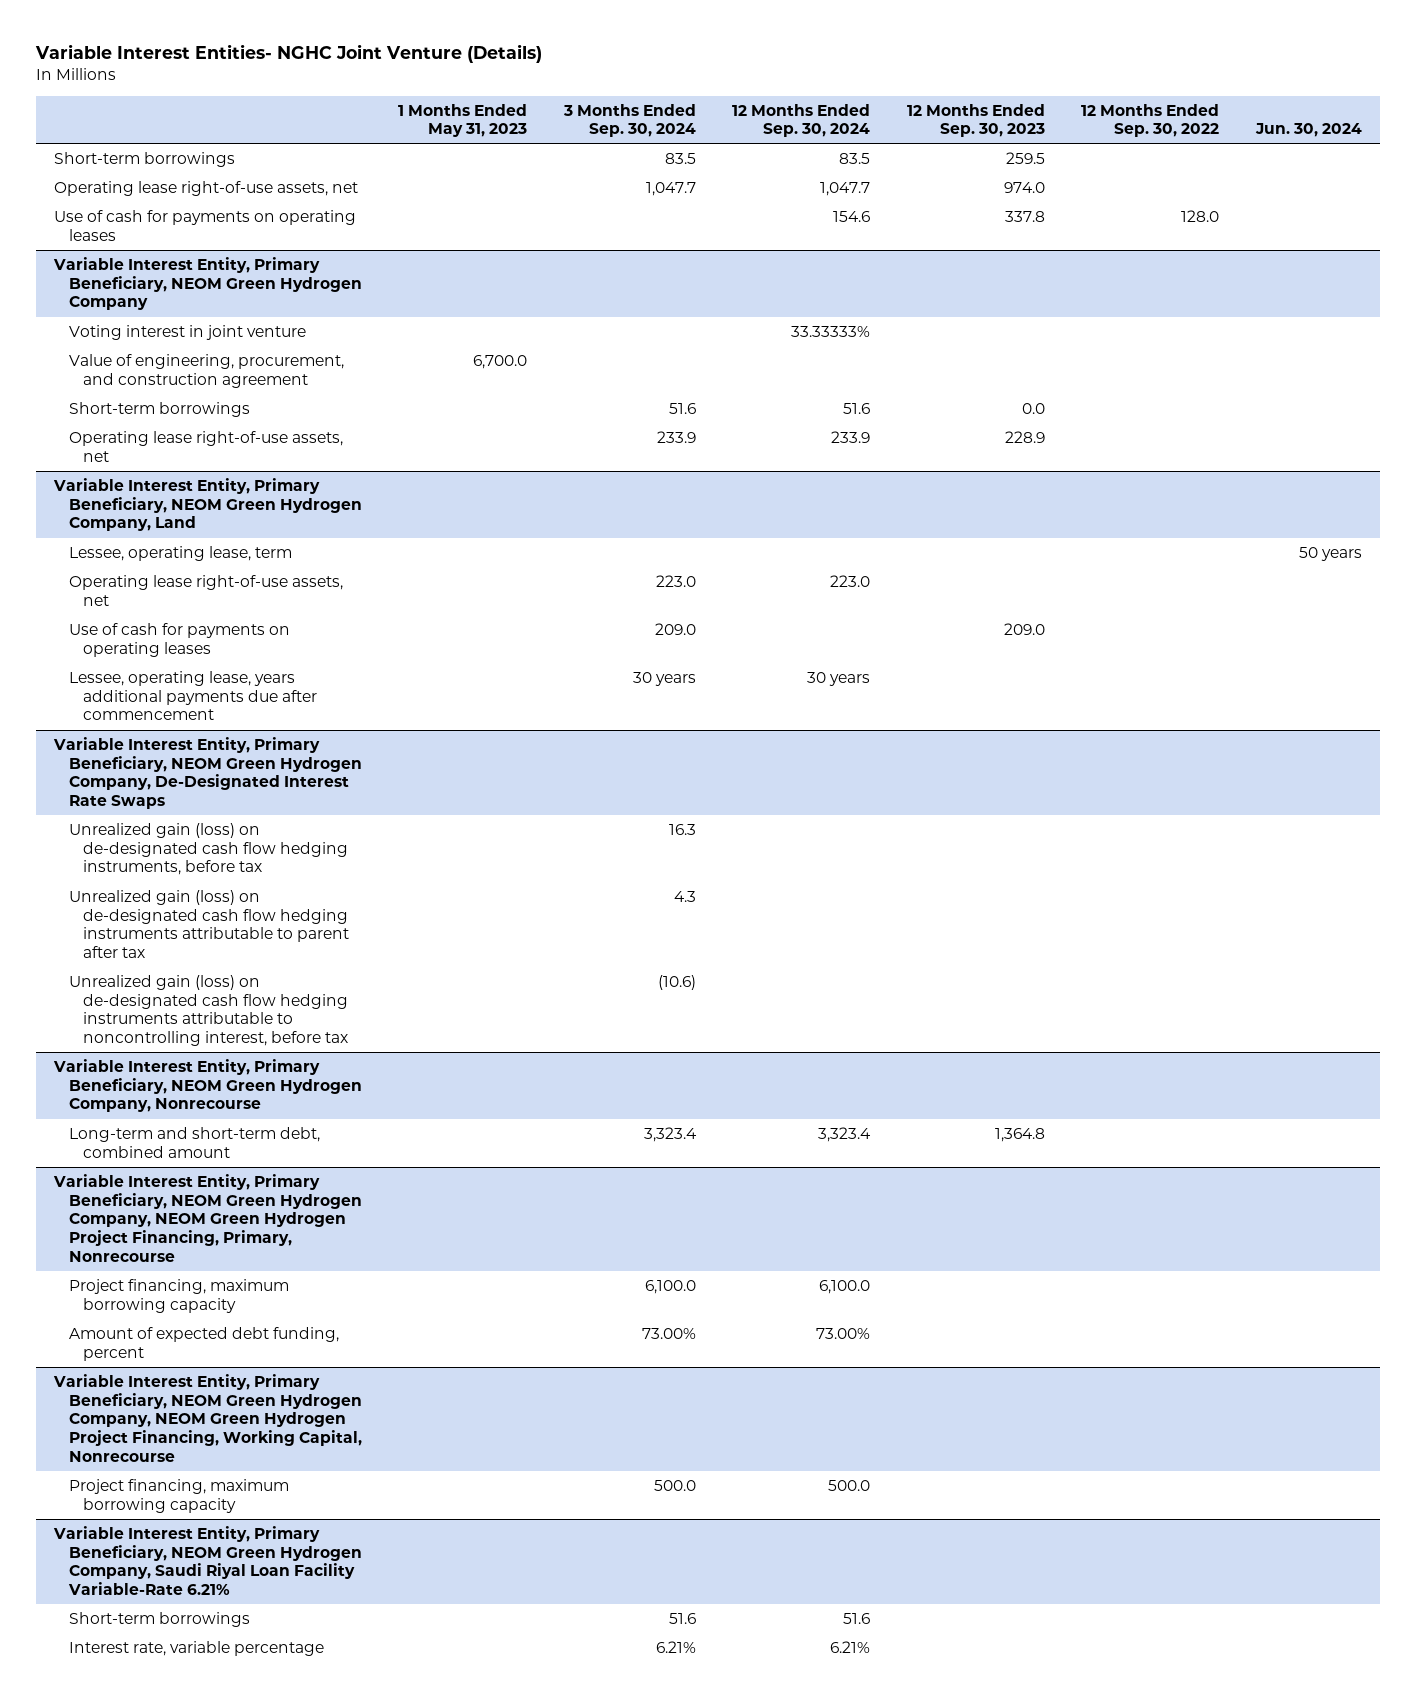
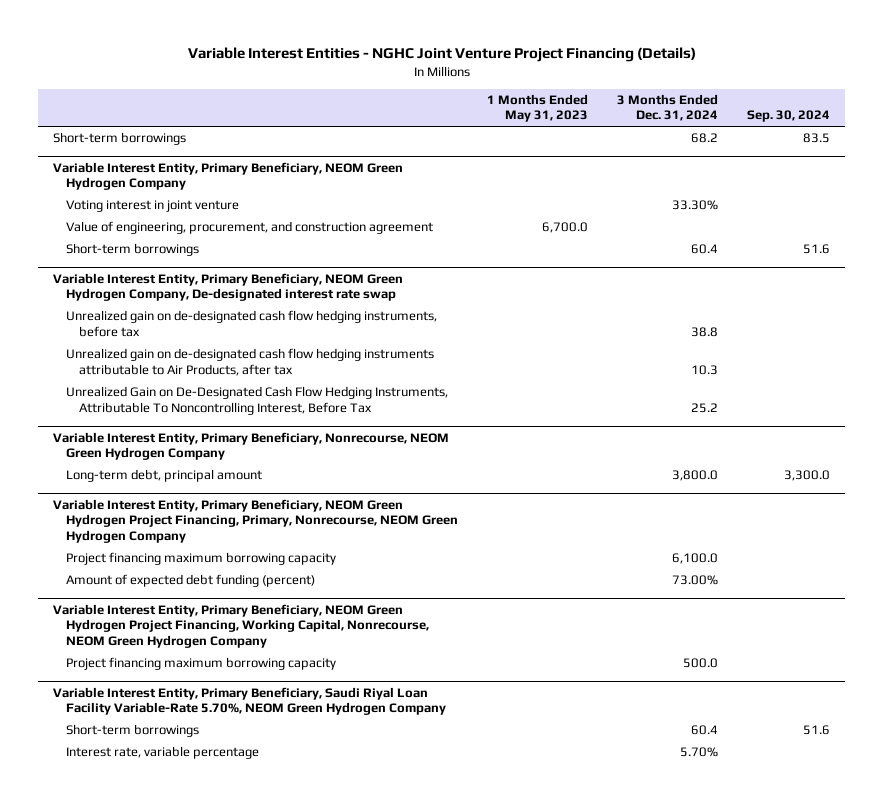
- Variable Interest Entities- NGHC Joint Venture (Details)
+ Variable Interest Entities - NGHC Joint Venture Project Financing (Details)
- | 1 Months Ended May 31, 2023 | 3 Months Ended Sep. 30, 2024 | 12 Months Ended Sep. 30, 2024 | 12 Months Ended Sep. 30, 2023 | 12 Months Ended Sep. 30, 2022 | Jun. 30, 2024
+ | 1 Months Ended May 31, 2023 | 3 Months Ended Dec. 31, 2024 | Sep. 30, 2024
- Operating lease right-of-use assets, net | | 1,047.7 | 1,047.7 | 974.0 | |
- Use of cash for payments on operating leases | | | 154.6 | 337.8 | 128.0 |
@ Variable Interest Entity, Primary Beneficiary, NEOM Green Hydrogen Company
- Operating lease right-of-use assets, net | | 233.9 | 233.9 | 228.9 | |
- Variable Interest Entity, Primary Beneficiary, NEOM Green Hydrogen Company, Land
- Lessee, operating lease, term | | | | | | 50 years
- Operating lease right-of-use assets, net | | 223.0 | 223.0 | | |
- Use of cash for payments on operating leases | | 209.0 | | 209.0 | |
- Lessee, operating lease, years additional payments due after commencement | | 30 years | 30 years | | |
- Variable Interest Entity, Primary Beneficiary, NEOM Green Hydrogen Company, De-Designated Interest Rate Swaps
- Unrealized gain (loss) on de-designated cash flow hedging instruments, before tax | | 16.3 | | | |
- Unrealized gain (loss) on de-designated cash flow hedging instruments attributable to parent after tax | | 4.3 | | | |
- Unrealized gain (loss) on de-designated cash flow hedging instruments attributable to noncontrolling interest, before tax | | (10.6) | | | |
- Variable Interest Entity, Primary Beneficiary, NEOM Green Hydrogen Company, Nonrecourse
- Long-term and short-term debt, combined amount | | 3,323.4 | 3,323.4 | 1,364.8 | |
- Variable Interest Entity, Primary Beneficiary, NEOM Green Hydrogen Company, NEOM Green Hydrogen Project Financing, Primary, Nonrecourse
- Project financing, maximum borrowing capacity | | 6,100.0 | 6,100.0 | | |
- Amount of expected debt funding, percent | | 73.00% | 73.00% | | |
- Variable Interest Entity, Primary Beneficiary, NEOM Green Hydrogen Company, NEOM Green Hydrogen Project Financing, Working Capital, Nonrecourse
- Project financing, maximum borrowing capacity | | 500.0 | 500.0 | | |
- Variable Interest Entity, Primary Beneficiary, NEOM Green Hydrogen Company, Saudi Riyal Loan Facility Variable-Rate 6.21%
+ Variable Interest Entity, Primary Beneficiary, NEOM Green Hydrogen Company, De-designated interest rate swap
+ Unrealized gain on de-designated cash flow hedging instruments, before tax | | 38.8 |
+ Unrealized gain on de-designated cash flow hedging instruments attributable to Air Products, after tax | | 10.3 |
+ Unrealized Gain on De-Designated Cash Flow Hedging Instruments, Attributable To Noncontrolling Interest, Before Tax | | 25.2 |
+ Variable Interest Entity, Primary Beneficiary, Nonrecourse, NEOM Green Hydrogen Company
+ Long-term debt, principal amount | | 3,800.0 | 3,300.0
+ Variable Interest Entity, Primary Beneficiary, NEOM Green Hydrogen Project Financing, Primary, Nonrecourse, NEOM Green Hydrogen Company
+ Project financing maximum borrowing capacity | | 6,100.0 |
+ Amount of expected debt funding (percent) | | 73.00% |
+ Variable Interest Entity, Primary Beneficiary, NEOM Green Hydrogen Project Financing, Working Capital, Nonrecourse, NEOM Green Hydrogen Company
+ Project financing maximum borrowing capacity | | 500.0 |
+ Variable Interest Entity, Primary Beneficiary, Saudi Riyal Loan Facility Variable-Rate 5.70%, NEOM Green Hydrogen Company

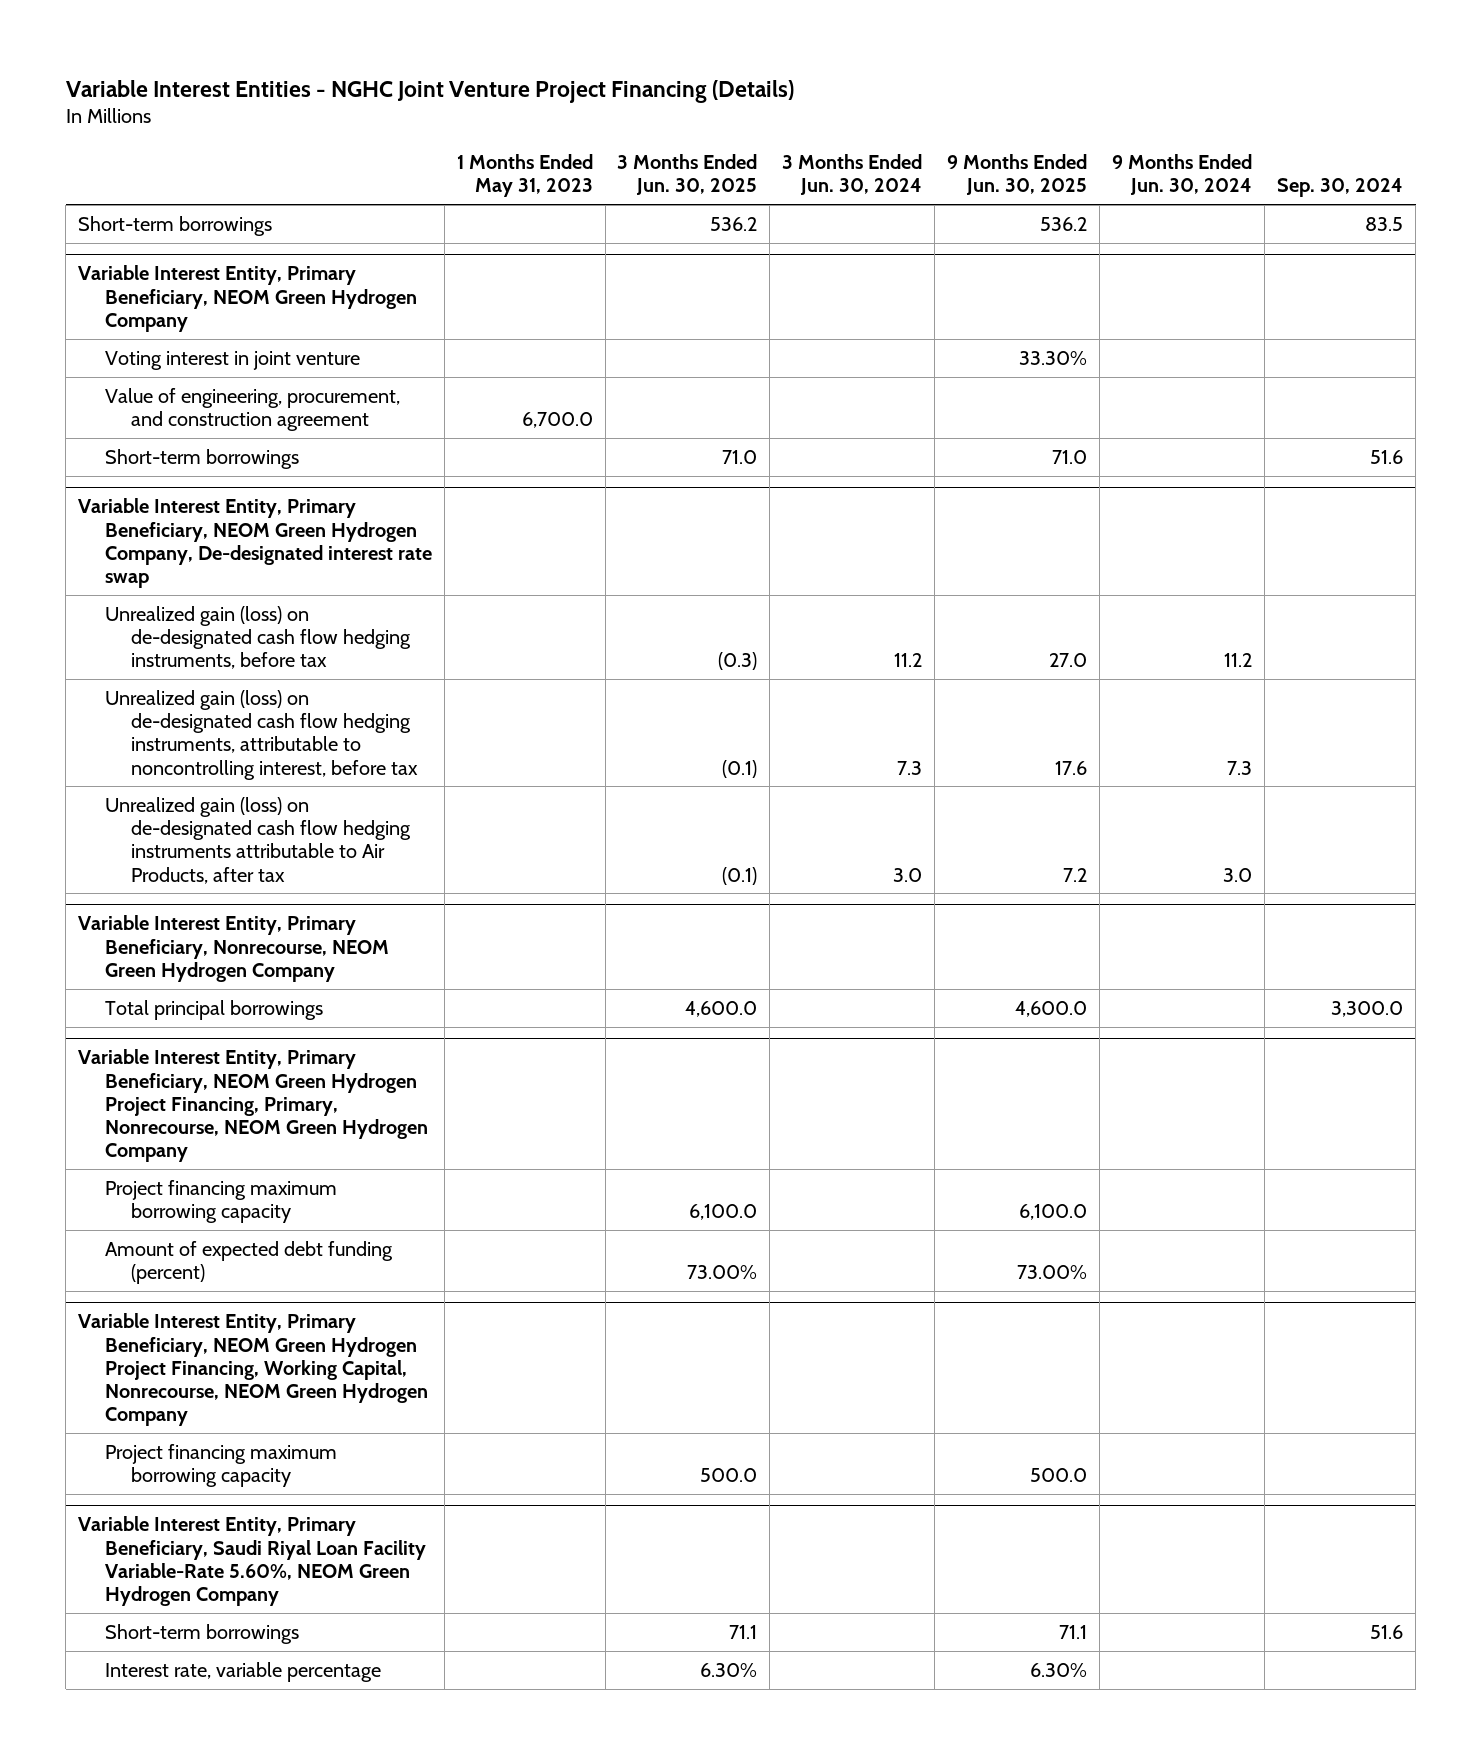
- | 1 Months Ended May 31, 2023 | 3 Months Ended Dec. 31, 2024 | Sep. 30, 2024
+ | 1 Months Ended May 31, 2023 | 3 Months Ended Jun. 30, 2025 | 3 Months Ended Jun. 30, 2024 | 9 Months Ended Jun. 30, 2025 | 9 Months Ended Jun. 30, 2024 | Sep. 30, 2024
@ Variable Interest Entity, Primary Beneficiary, NEOM Green Hydrogen Company, De-designated interest rate swap
- Unrealized gain on de-designated cash flow hedging instruments, before tax | | 38.8 |
- Unrealized gain on de-designated cash flow hedging instruments attributable to Air Products, after tax | | 10.3 |
- Unrealized Gain on De-Designated Cash Flow Hedging Instruments, Attributable To Noncontrolling Interest, Before Tax | | 25.2 |
+ Unrealized gain (loss) on de-designated cash flow hedging instruments, before tax | | (0.3) | 11.2 | 27.0 | 11.2 |
+ Unrealized gain (loss) on de-designated cash flow hedging instruments, attributable to noncontrolling interest, before tax | | (0.1) | 7.3 | 17.6 | 7.3 |
+ Unrealized gain (loss) on de-designated cash flow hedging instruments attributable to Air Products, after tax | | (0.1) | 3.0 | 7.2 | 3.0 |
@ Variable Interest Entity, Primary Beneficiary, Nonrecourse, NEOM Green Hydrogen Company
- Long-term debt, principal amount | | 3,800.0 | 3,300.0
+ Total principal borrowings | | 4,600.0 | | 4,600.0 | | 3,300.0
- Variable Interest Entity, Primary Beneficiary, Saudi Riyal Loan Facility Variable-Rate 5.70%, NEOM Green Hydrogen Company
+ Variable Interest Entity, Primary Beneficiary, Saudi Riyal Loan Facility Variable-Rate 5.60%, NEOM Green Hydrogen Company

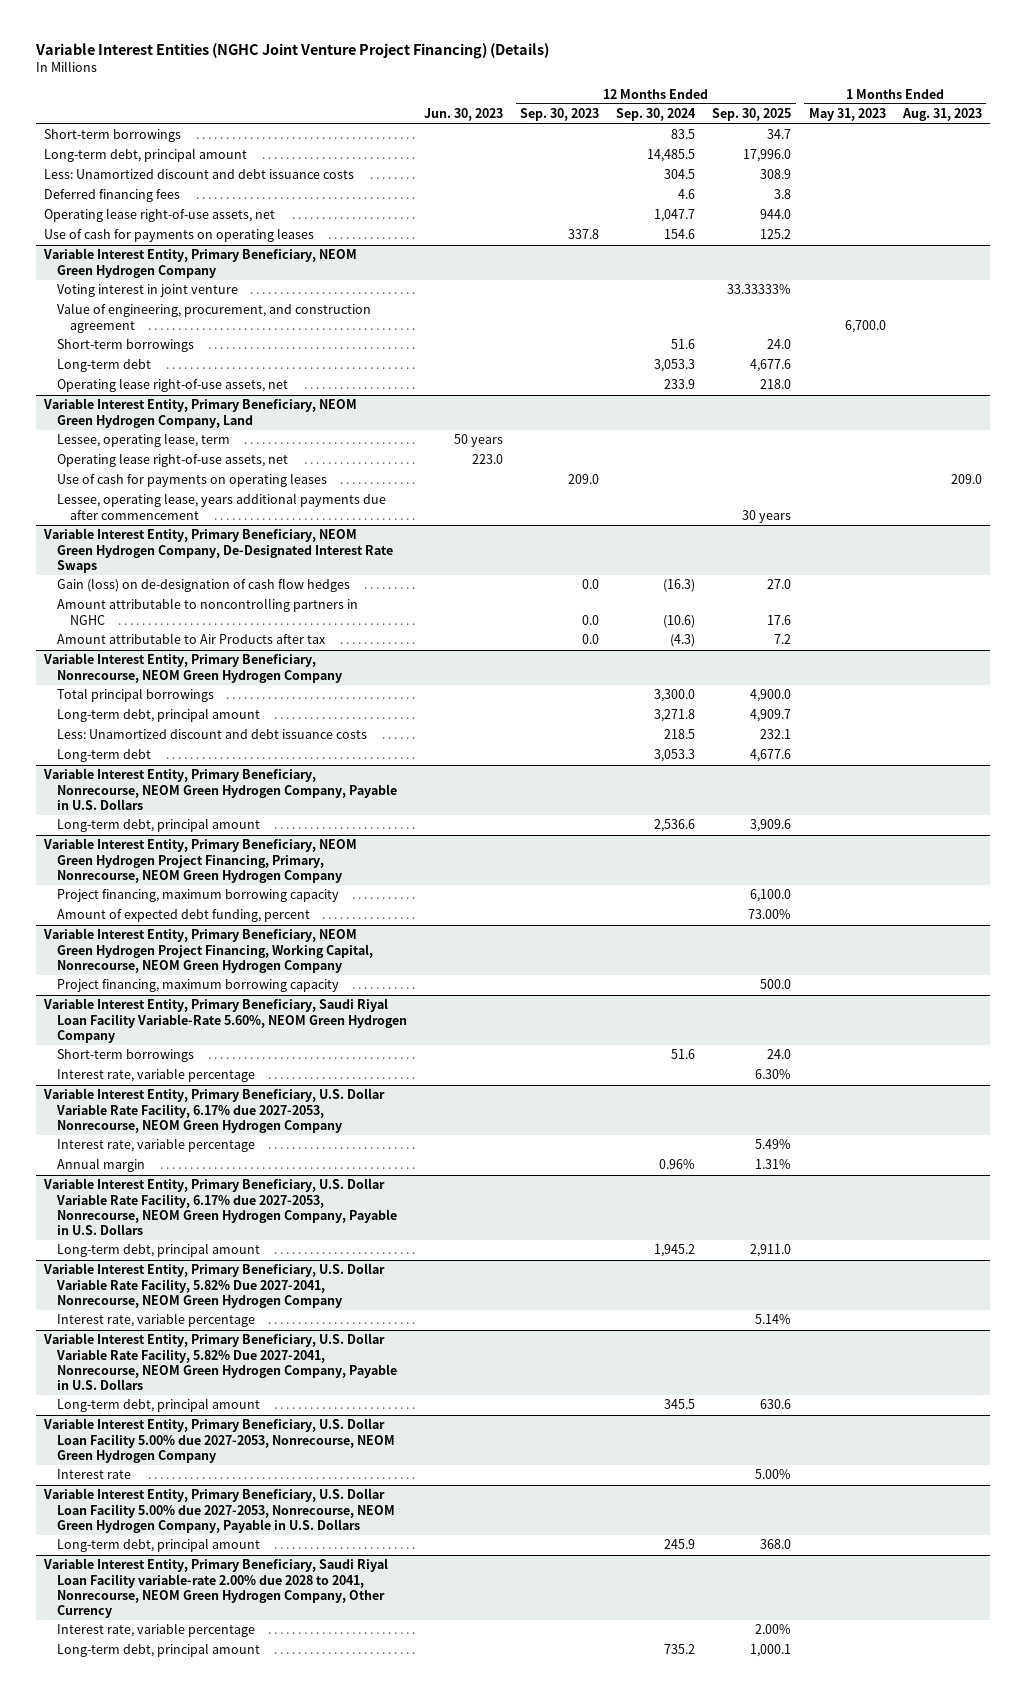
- Variable Interest Entities - NGHC Joint Venture Project Financing (Details)
+ Variable Interest Entities (NGHC Joint Venture Project Financing) (Details)
- | 1 Months Ended May 31, 2023 | 3 Months Ended Jun. 30, 2025 | 3 Months Ended Jun. 30, 2024 | 9 Months Ended Jun. 30, 2025 | 9 Months Ended Jun. 30, 2024 | Sep. 30, 2024
+ | Jun. 30, 2023 | 12 Months Ended Sep. 30, 2023 | 12 Months Ended Sep. 30, 2024 | 12 Months Ended Sep. 30, 2025 | 1 Months Ended May 31, 2023 | 1 Months Ended Aug. 31, 2023
+ Long-term debt, principal amount | | | 14,485.5 | 17,996.0 | |
+ Less: Unamortized discount and debt issuance costs | | | 304.5 | 308.9 | |
+ Deferred financing fees | | | 4.6 | 3.8 | |
+ Operating lease right-of-use assets, net | | | 1,047.7 | 944.0 | |
+ Use of cash for payments on operating leases | | 337.8 | 154.6 | 125.2 | |
- Variable Interest Entity, Primary Beneficiary, NEOM Green Hydrogen Company, De-designated interest rate swap
- Unrealized gain (loss) on de-designated cash flow hedging instruments, before tax | | (0.3) | 11.2 | 27.0 | 11.2 |
- Unrealized gain (loss) on de-designated cash flow hedging instruments, attributable to noncontrolling interest, before tax | | (0.1) | 7.3 | 17.6 | 7.3 |
- Unrealized gain (loss) on de-designated cash flow hedging instruments attributable to Air Products, after tax | | (0.1) | 3.0 | 7.2 | 3.0 |
@ Variable Interest Entity, Primary Beneficiary, NEOM Green Hydrogen Company
+ Long-term debt | | | 3,053.3 | 4,677.6 | |
+ Operating lease right-of-use assets, net | | | 233.9 | 218.0 | |
+ Variable Interest Entity, Primary Beneficiary, NEOM Green Hydrogen Company, Land
+ Lessee, operating lease, term | 50 years | | | | |
+ Operating lease right-of-use assets, net | 223.0 | | | | |
+ Use of cash for payments on operating leases | | 209.0 | | | | 209.0
+ Lessee, operating lease, years additional payments due after commencement | | | | 30 years | |
+ Variable Interest Entity, Primary Beneficiary, NEOM Green Hydrogen Company, De-Designated Interest Rate Swaps
+ Gain (loss) on de-designation of cash flow hedges | | 0.0 | (16.3) | 27.0 | |
+ Amount attributable to noncontrolling partners in NGHC | | 0.0 | (10.6) | 17.6 | |
+ Amount attributable to Air Products after tax | | 0.0 | (4.3) | 7.2 | |
@ Variable Interest Entity, Primary Beneficiary, Nonrecourse, NEOM Green Hydrogen Company
+ Long-term debt, principal amount | | | 3,271.8 | 4,909.7 | |
+ Less: Unamortized discount and debt issuance costs | | | 218.5 | 232.1 | |
+ Long-term debt | | | 3,053.3 | 4,677.6 | |
+ Variable Interest Entity, Primary Beneficiary, Nonrecourse, NEOM Green Hydrogen Company, Payable in U.S. Dollars
+ Long-term debt, principal amount | | | 2,536.6 | 3,909.6 | |
@ Variable Interest Entity, Primary Beneficiary, NEOM Green Hydrogen Project Financing, Primary, Nonrecourse, NEOM Green Hydrogen Company
- Project financing maximum borrowing capacity | | 6,100.0 | | 6,100.0 | |
- Amount of expected debt funding (percent) | | 73.00% | | 73.00% | |
+ Project financing, maximum borrowing capacity | | | | 6,100.0 | |
+ Amount of expected debt funding, percent | | | | 73.00% | |
@ Variable Interest Entity, Primary Beneficiary, NEOM Green Hydrogen Project Financing, Working Capital, Nonrecourse, NEOM Green Hydrogen Company
- Project financing maximum borrowing capacity | | 500.0 | | 500.0 | |
+ Project financing, maximum borrowing capacity | | | | 500.0 | |
+ Variable Interest Entity, Primary Beneficiary, U.S. Dollar Variable Rate Facility, 6.17% due 2027-2053, Nonrecourse, NEOM Green Hydrogen Company
+ Interest rate, variable percentage | | | | 5.49% | |
+ Annual margin | | | 0.96% | 1.31% | |
+ Variable Interest Entity, Primary Beneficiary, U.S. Dollar Variable Rate Facility, 6.17% due 2027-2053, Nonrecourse, NEOM Green Hydrogen Company, Payable in U.S. Dollars
+ Long-term debt, principal amount | | | 1,945.2 | 2,911.0 | |
+ Variable Interest Entity, Primary Beneficiary, U.S. Dollar Variable Rate Facility, 5.82% Due 2027-2041, Nonrecourse, NEOM Green Hydrogen Company
+ Interest rate, variable percentage | | | | 5.14% | |
+ Variable Interest Entity, Primary Beneficiary, U.S. Dollar Variable Rate Facility, 5.82% Due 2027-2041, Nonrecourse, NEOM Green Hydrogen Company, Payable in U.S. Dollars
+ Long-term debt, principal amount | | | 345.5 | 630.6 | |
+ Variable Interest Entity, Primary Beneficiary, U.S. Dollar Loan Facility 5.00% due 2027-2053, Nonrecourse, NEOM Green Hydrogen Company
+ Interest rate | | | | 5.00% | |
+ Variable Interest Entity, Primary Beneficiary, U.S. Dollar Loan Facility 5.00% due 2027-2053, Nonrecourse, NEOM Green Hydrogen Company, Payable in U.S. Dollars
+ Long-term debt, principal amount | | | 245.9 | 368.0 | |
+ Variable Interest Entity, Primary Beneficiary, Saudi Riyal Loan Facility variable-rate 2.00% due 2028 to 2041, Nonrecourse, NEOM Green Hydrogen Company, Other Currency
+ Interest rate, variable percentage | | | | 2.00% | |
+ Long-term debt, principal amount | | | 735.2 | 1,000.1 | |

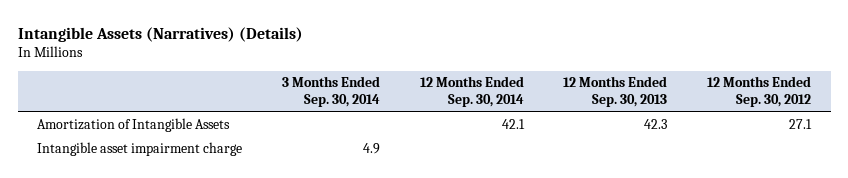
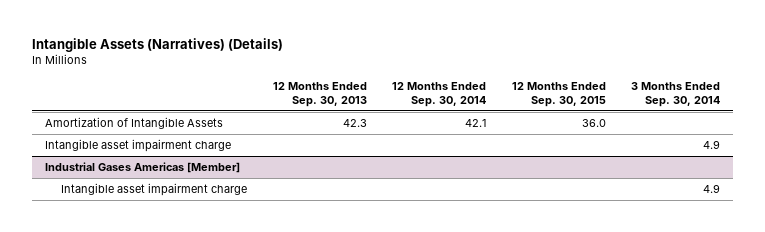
- | 3 Months Ended Sep. 30, 2014 | 12 Months Ended Sep. 30, 2014 | 12 Months Ended Sep. 30, 2013 | 12 Months Ended Sep. 30, 2012
+ | 12 Months Ended Sep. 30, 2013 | 12 Months Ended Sep. 30, 2014 | 12 Months Ended Sep. 30, 2015 | 3 Months Ended Sep. 30, 2014
+ Industrial Gases Americas [Member]
+ Intangible asset impairment charge | | | | 4.9

